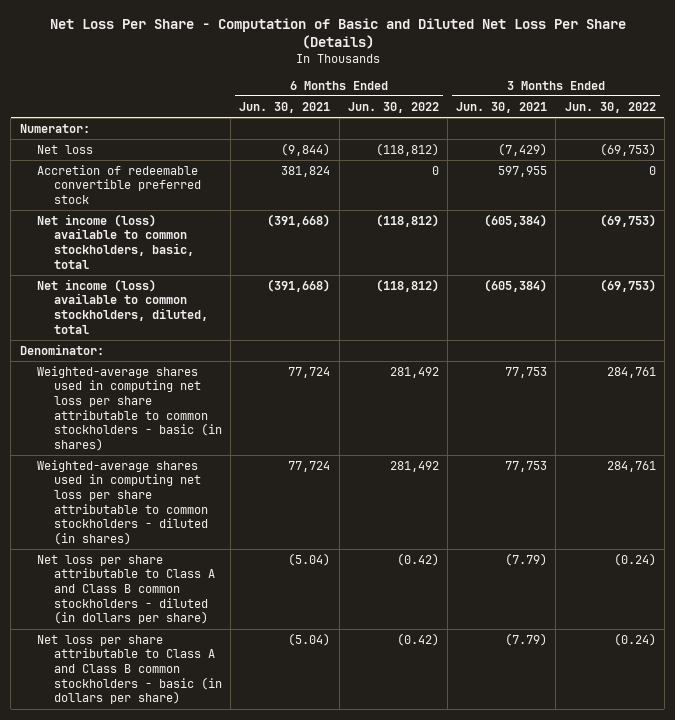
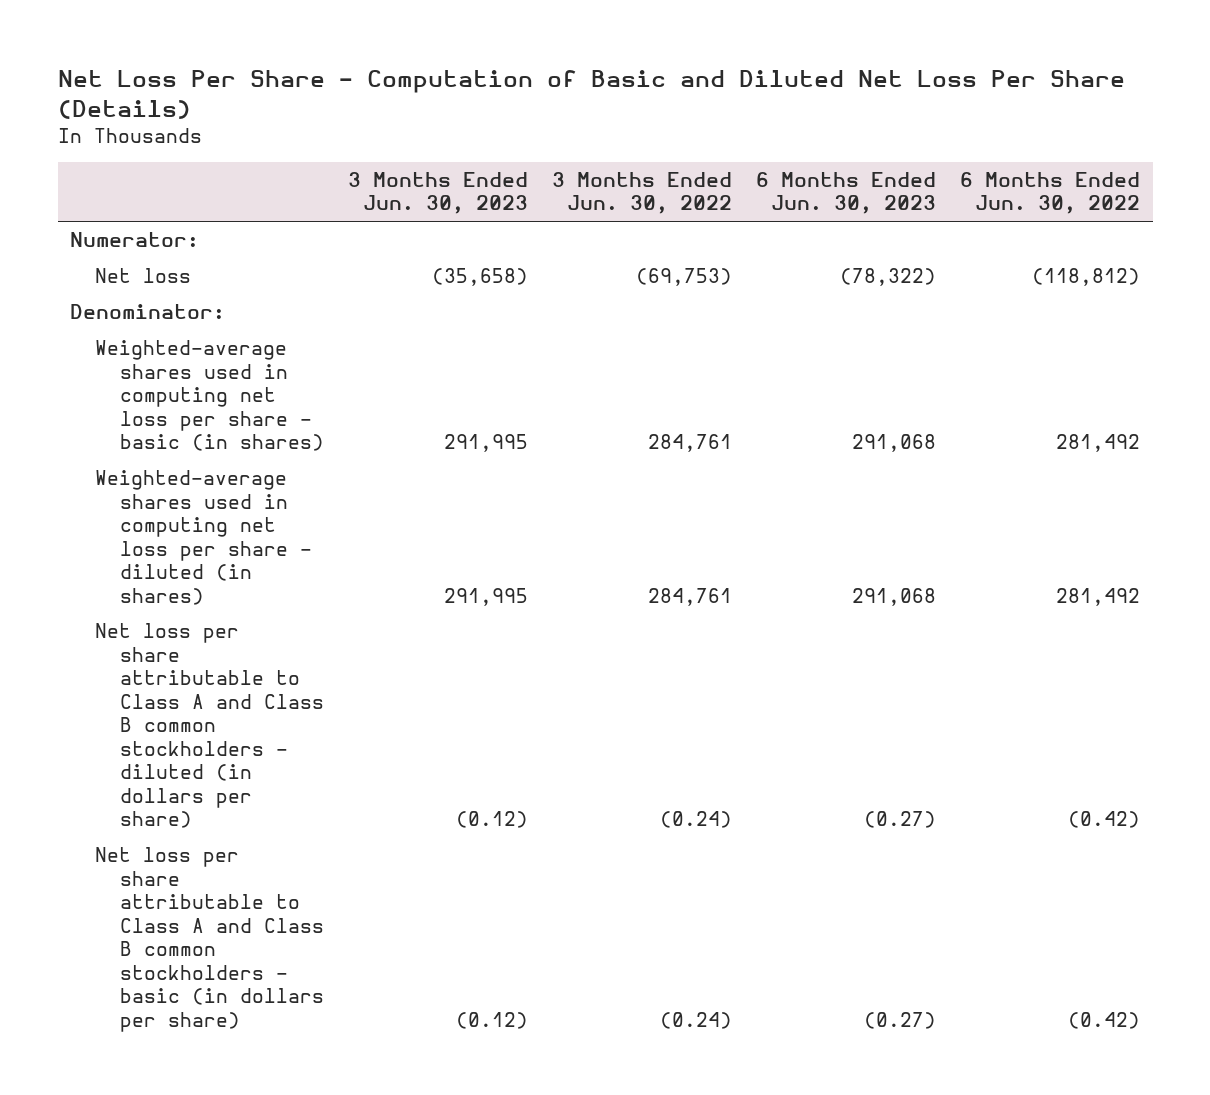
- | 6 Months Ended Jun. 30, 2021 | 6 Months Ended Jun. 30, 2022 | 3 Months Ended Jun. 30, 2021 | 3 Months Ended Jun. 30, 2022
+ | 3 Months Ended Jun. 30, 2023 | 3 Months Ended Jun. 30, 2022 | 6 Months Ended Jun. 30, 2023 | 6 Months Ended Jun. 30, 2022
- Accretion of redeemable convertible preferred stock | 381,824 | 0 | 597,955 | 0
- Net income (loss) available to common stockholders, basic, total | (391,668) | (118,812) | (605,384) | (69,753)
- Net income (loss) available to common stockholders, diluted, total | (391,668) | (118,812) | (605,384) | (69,753)
- Weighted-average shares used in computing net loss per share attributable to common stockholders - basic (in shares) | 77,724 | 281,492 | 77,753 | 284,761
- Weighted-average shares used in computing net loss per share attributable to common stockholders - diluted (in shares) | 77,724 | 281,492 | 77,753 | 284,761
+ Weighted-average shares used in computing net loss per share - basic (in shares) | 291,995 | 284,761 | 291,068 | 281,492
+ Weighted-average shares used in computing net loss per share - diluted (in shares) | 291,995 | 284,761 | 291,068 | 281,492

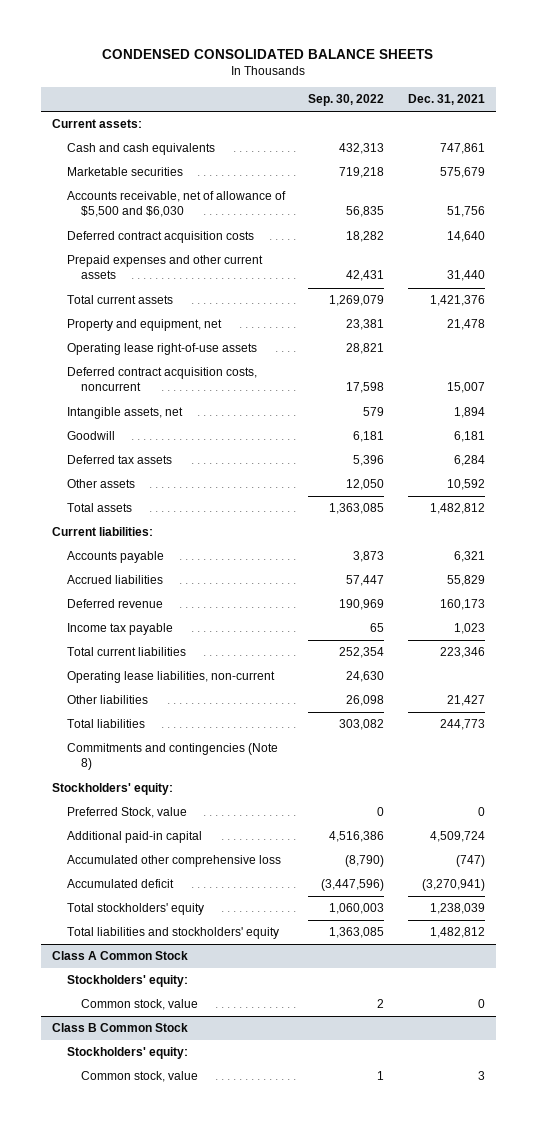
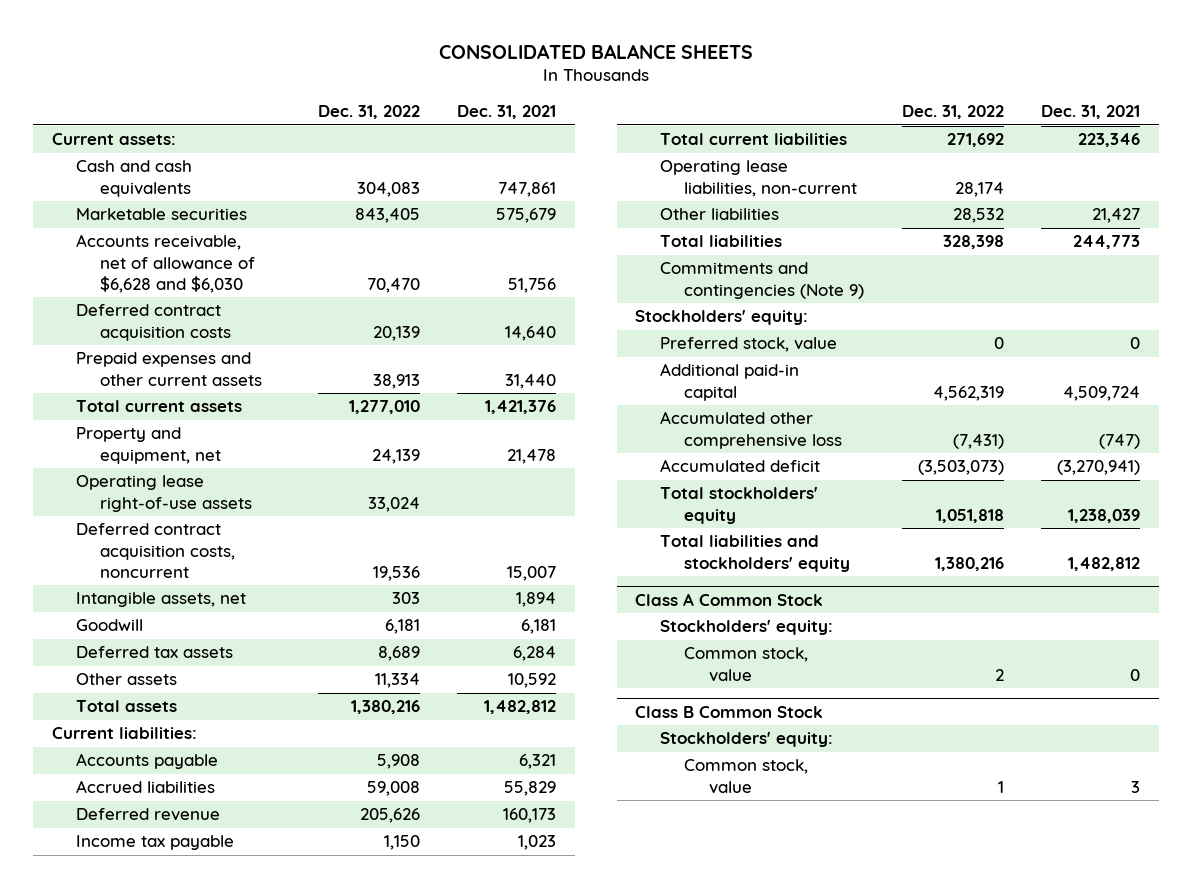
- CONDENSED CONSOLIDATED BALANCE SHEETS
+ CONSOLIDATED BALANCE SHEETS
- | Sep. 30, 2022 | Dec. 31, 2021
+ | Dec. 31, 2022 | Dec. 31, 2021
- Accounts receivable, net of allowance of $5,500 and $6,030 | 56,835 | 51,756
+ Accounts receivable, net of allowance of $6,628 and $6,030 | 70,470 | 51,756
- Commitments and contingencies (Note 8)
+ Commitments and contingencies (Note 9)
- Preferred Stock, value | 0 | 0
+ Preferred stock, value | 0 | 0

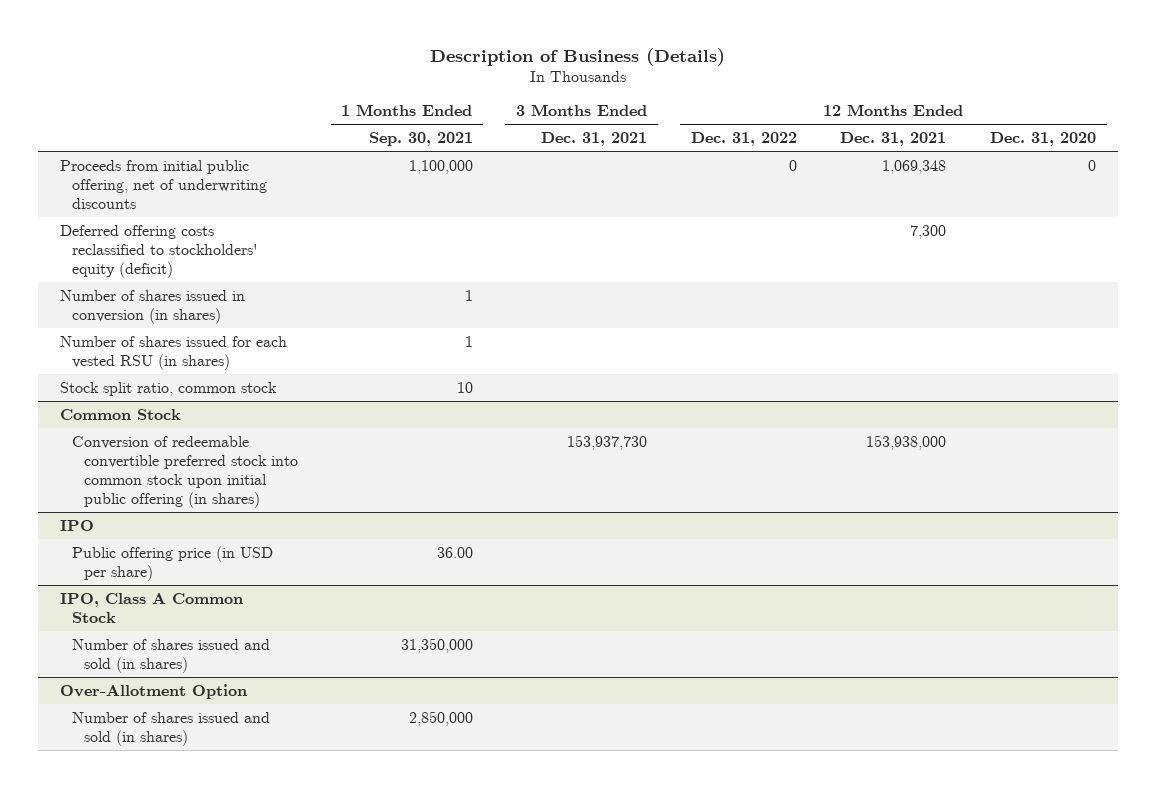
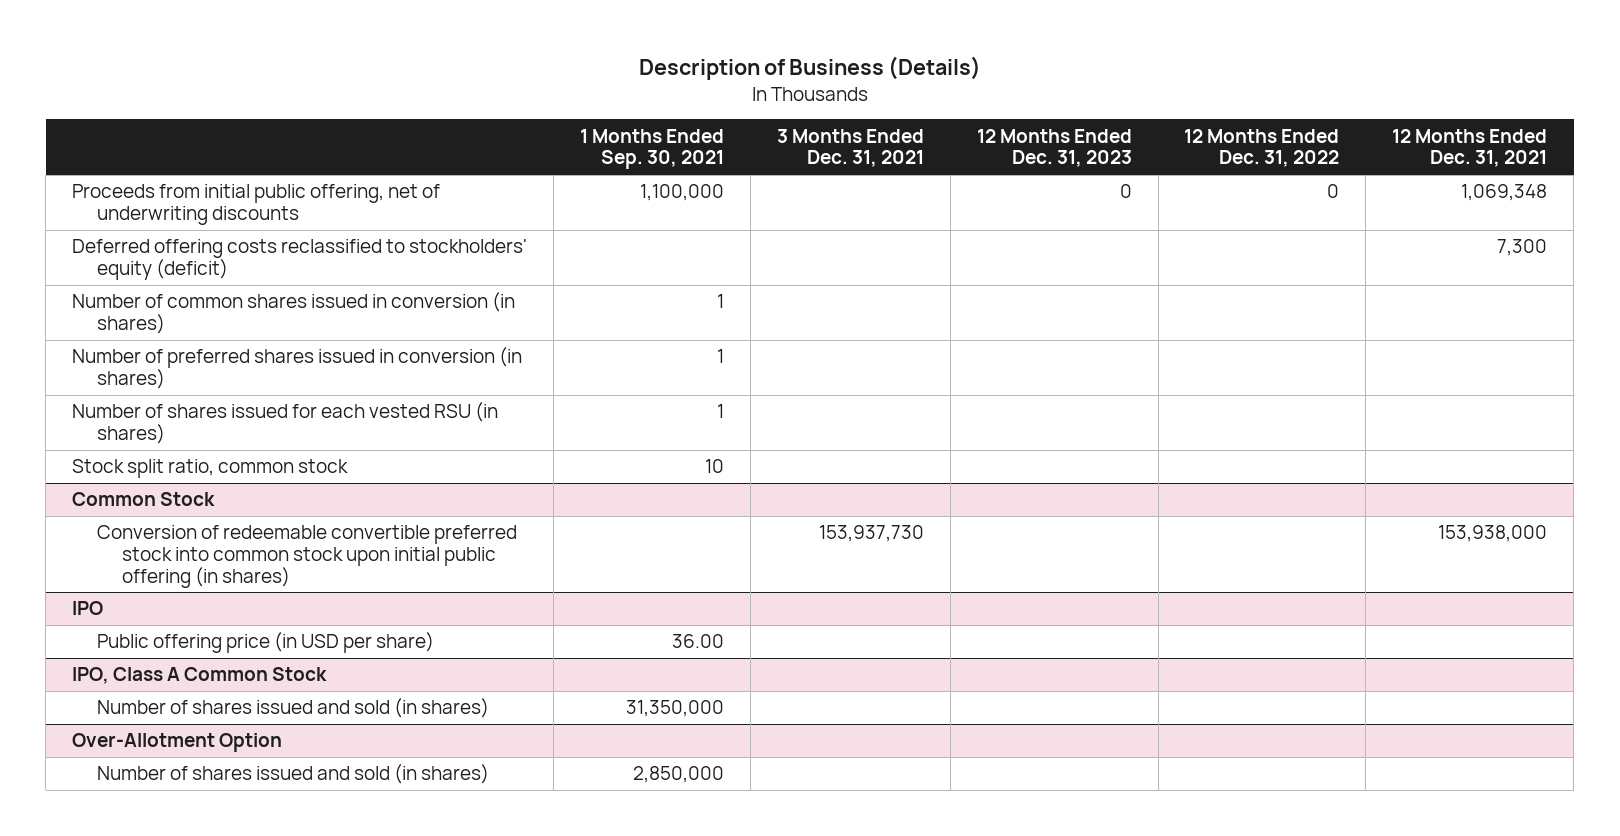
- | 1 Months Ended Sep. 30, 2021 | 3 Months Ended Dec. 31, 2021 | 12 Months Ended Dec. 31, 2022 | 12 Months Ended Dec. 31, 2021 | 12 Months Ended Dec. 31, 2020
+ | 1 Months Ended Sep. 30, 2021 | 3 Months Ended Dec. 31, 2021 | 12 Months Ended Dec. 31, 2023 | 12 Months Ended Dec. 31, 2022 | 12 Months Ended Dec. 31, 2021
- Number of shares issued in conversion (in shares) | 1 | | | |
+ Number of common shares issued in conversion (in shares) | 1 | | | |
+ Number of preferred shares issued in conversion (in shares) | 1 | | | |

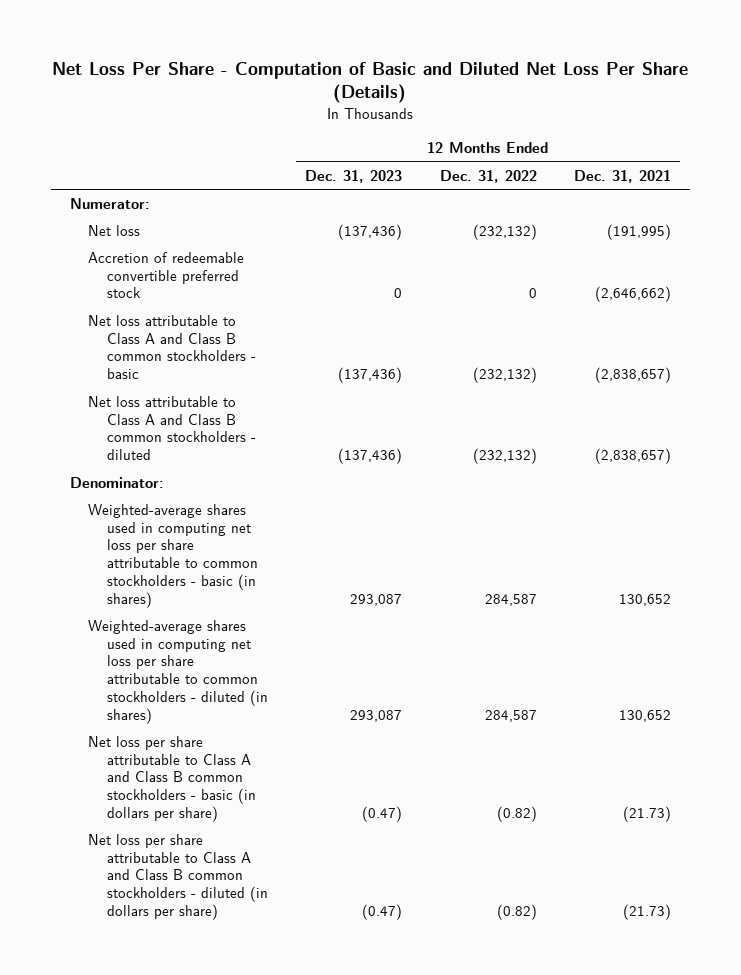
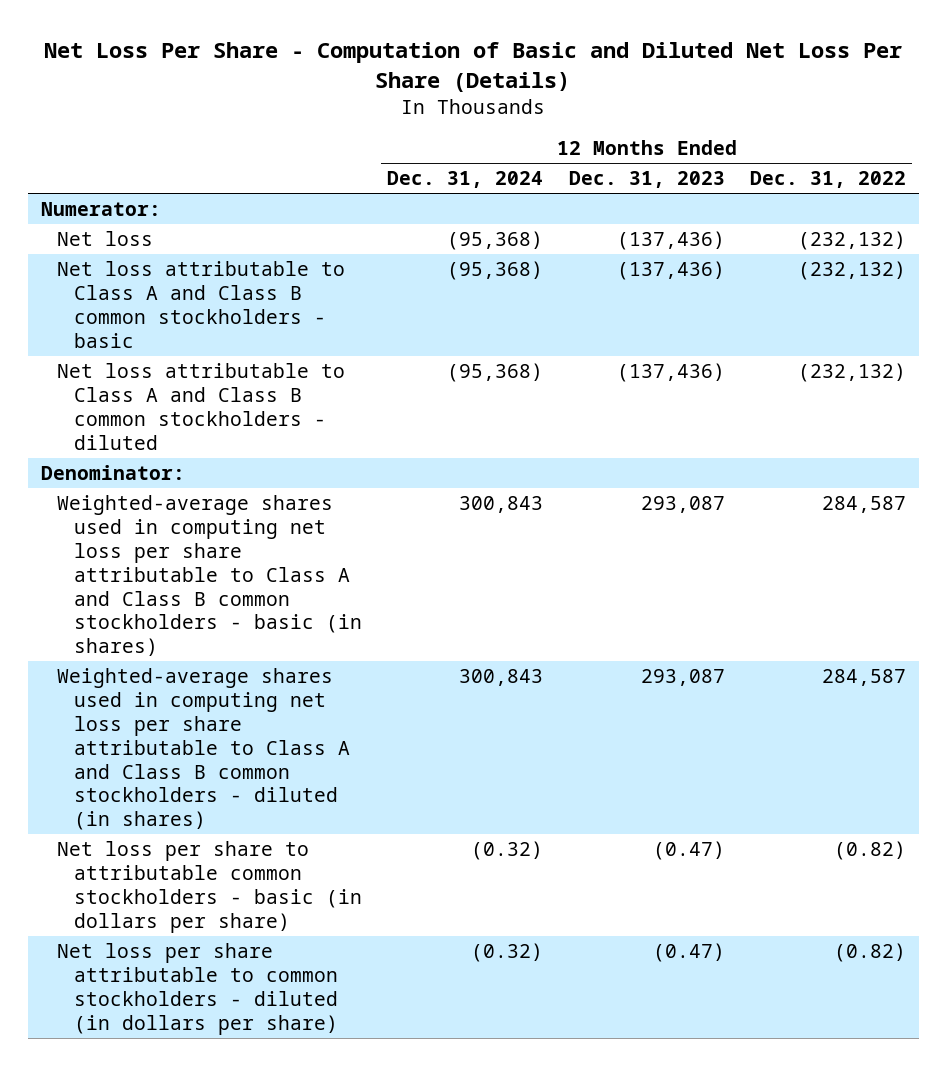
- | 12 Months Ended Dec. 31, 2023 | 12 Months Ended Dec. 31, 2022 | 12 Months Ended Dec. 31, 2021
+ | 12 Months Ended Dec. 31, 2024 | 12 Months Ended Dec. 31, 2023 | 12 Months Ended Dec. 31, 2022
- Accretion of redeemable convertible preferred stock | 0 | 0 | (2,646,662)
- Weighted-average shares used in computing net loss per share attributable to common stockholders - basic (in shares) | 293,087 | 284,587 | 130,652
- Weighted-average shares used in computing net loss per share attributable to common stockholders - diluted (in shares) | 293,087 | 284,587 | 130,652
- Net loss per share attributable to Class A and Class B common stockholders - basic (in dollars per share) | (0.47) | (0.82) | (21.73)
- Net loss per share attributable to Class A and Class B common stockholders - diluted (in dollars per share) | (0.47) | (0.82) | (21.73)
+ Weighted-average shares used in computing net loss per share attributable to Class A and Class B common stockholders - basic (in shares) | 300,843 | 293,087 | 284,587
+ Weighted-average shares used in computing net loss per share attributable to Class A and Class B common stockholders - diluted (in shares) | 300,843 | 293,087 | 284,587
+ Net loss per share to attributable common stockholders - basic (in dollars per share) | (0.32) | (0.47) | (0.82)
+ Net loss per share attributable to common stockholders - diluted (in dollars per share) | (0.32) | (0.47) | (0.82)

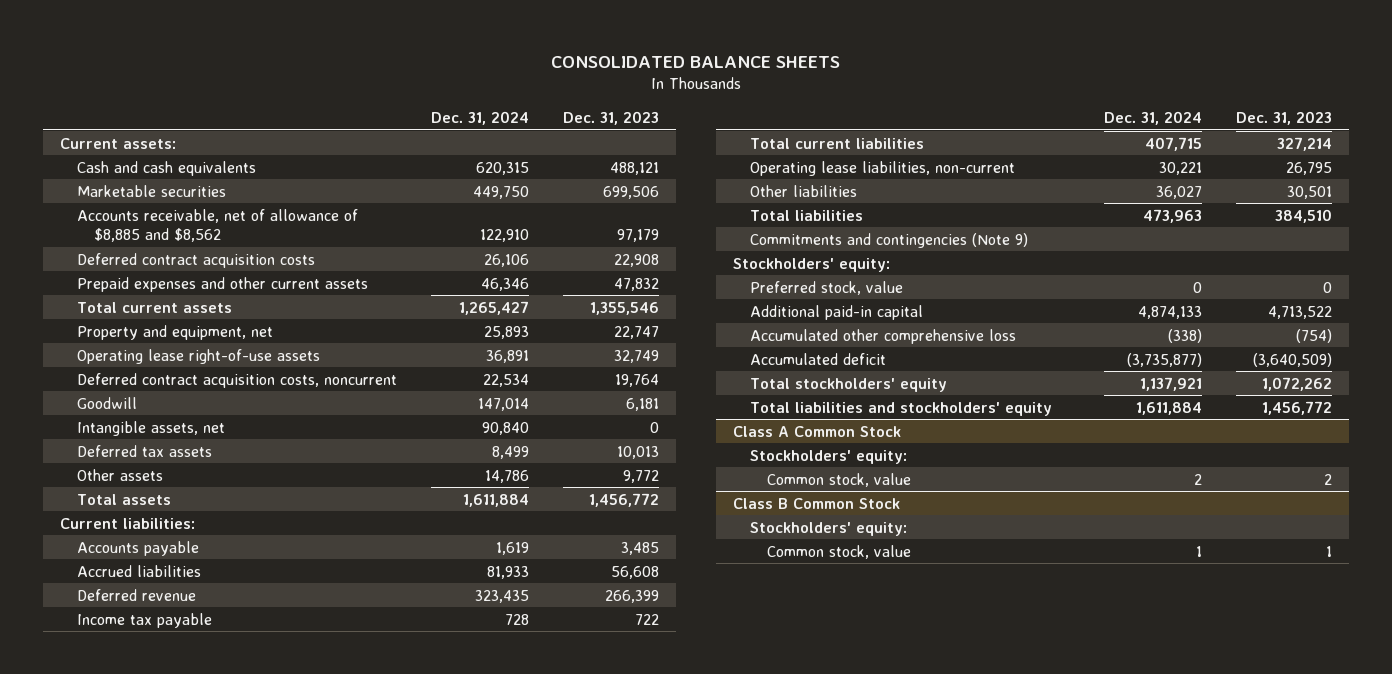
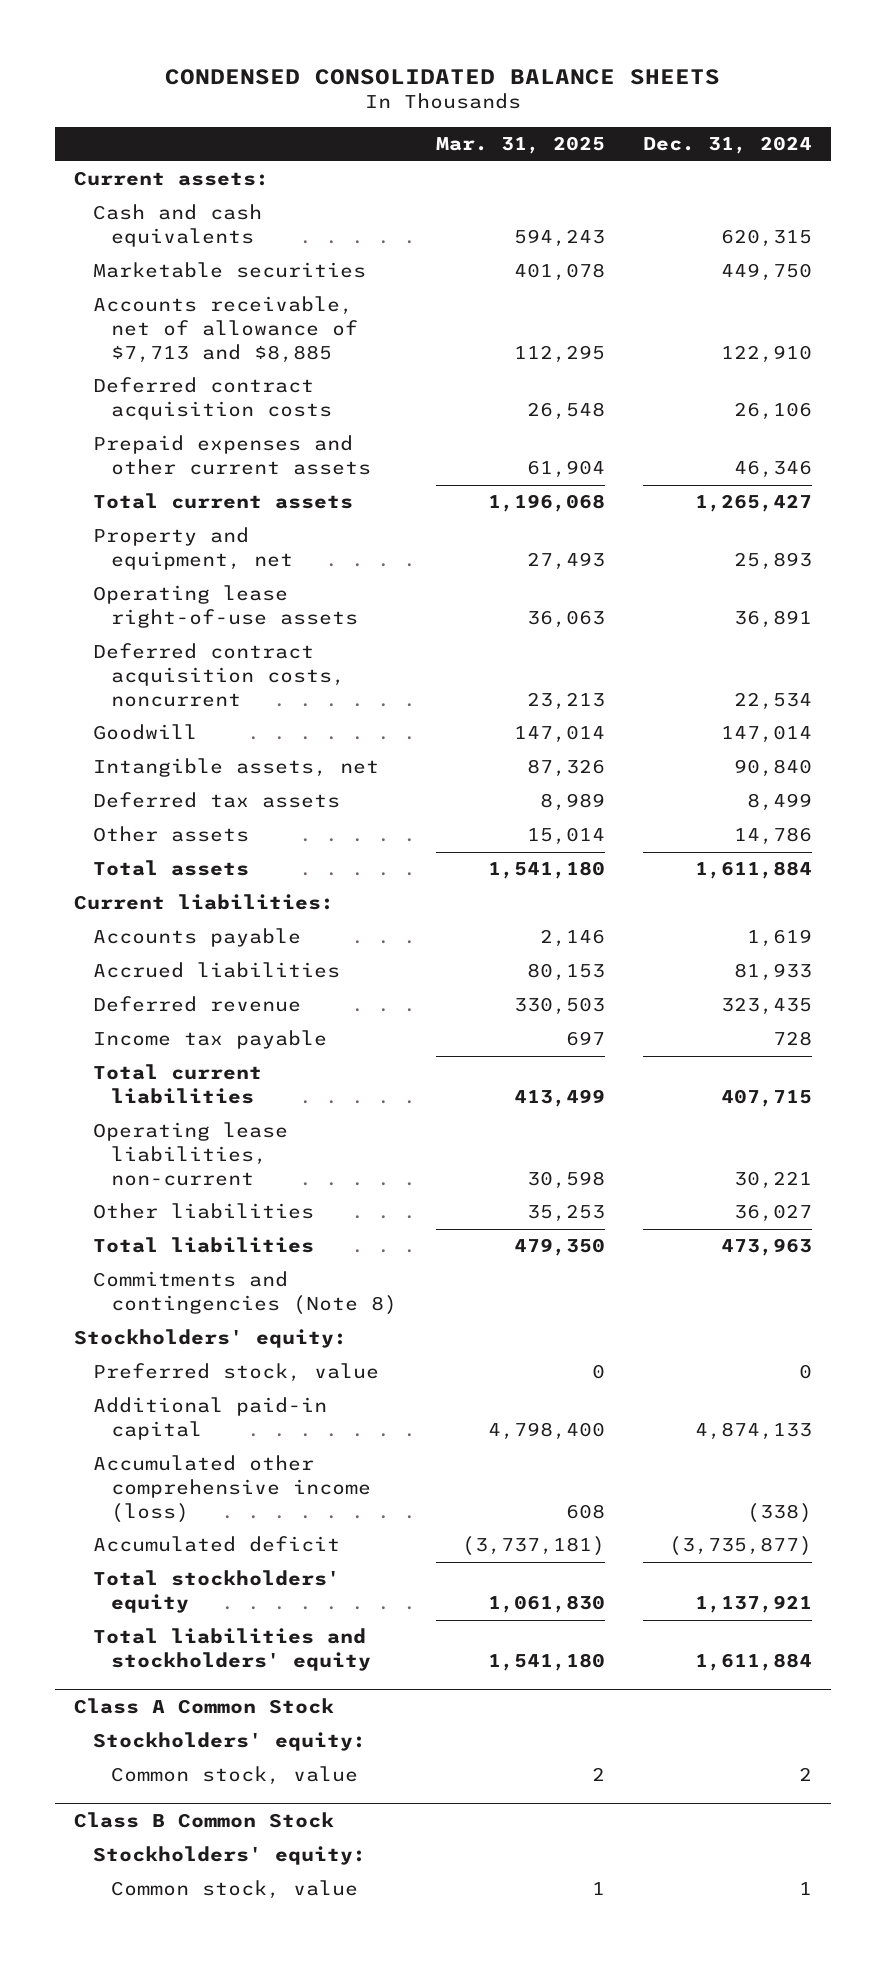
- CONSOLIDATED BALANCE SHEETS
+ CONDENSED CONSOLIDATED BALANCE SHEETS
- | Dec. 31, 2024 | Dec. 31, 2023
+ | Mar. 31, 2025 | Dec. 31, 2024
- Accounts receivable, net of allowance of $8,885 and $8,562 | 122,910 | 97,179
+ Accounts receivable, net of allowance of $7,713 and $8,885 | 112,295 | 122,910
- Commitments and contingencies (Note 9)
+ Commitments and contingencies (Note 8)
- Accumulated other comprehensive loss | (338) | (754)
+ Accumulated other comprehensive income (loss) | 608 | (338)

